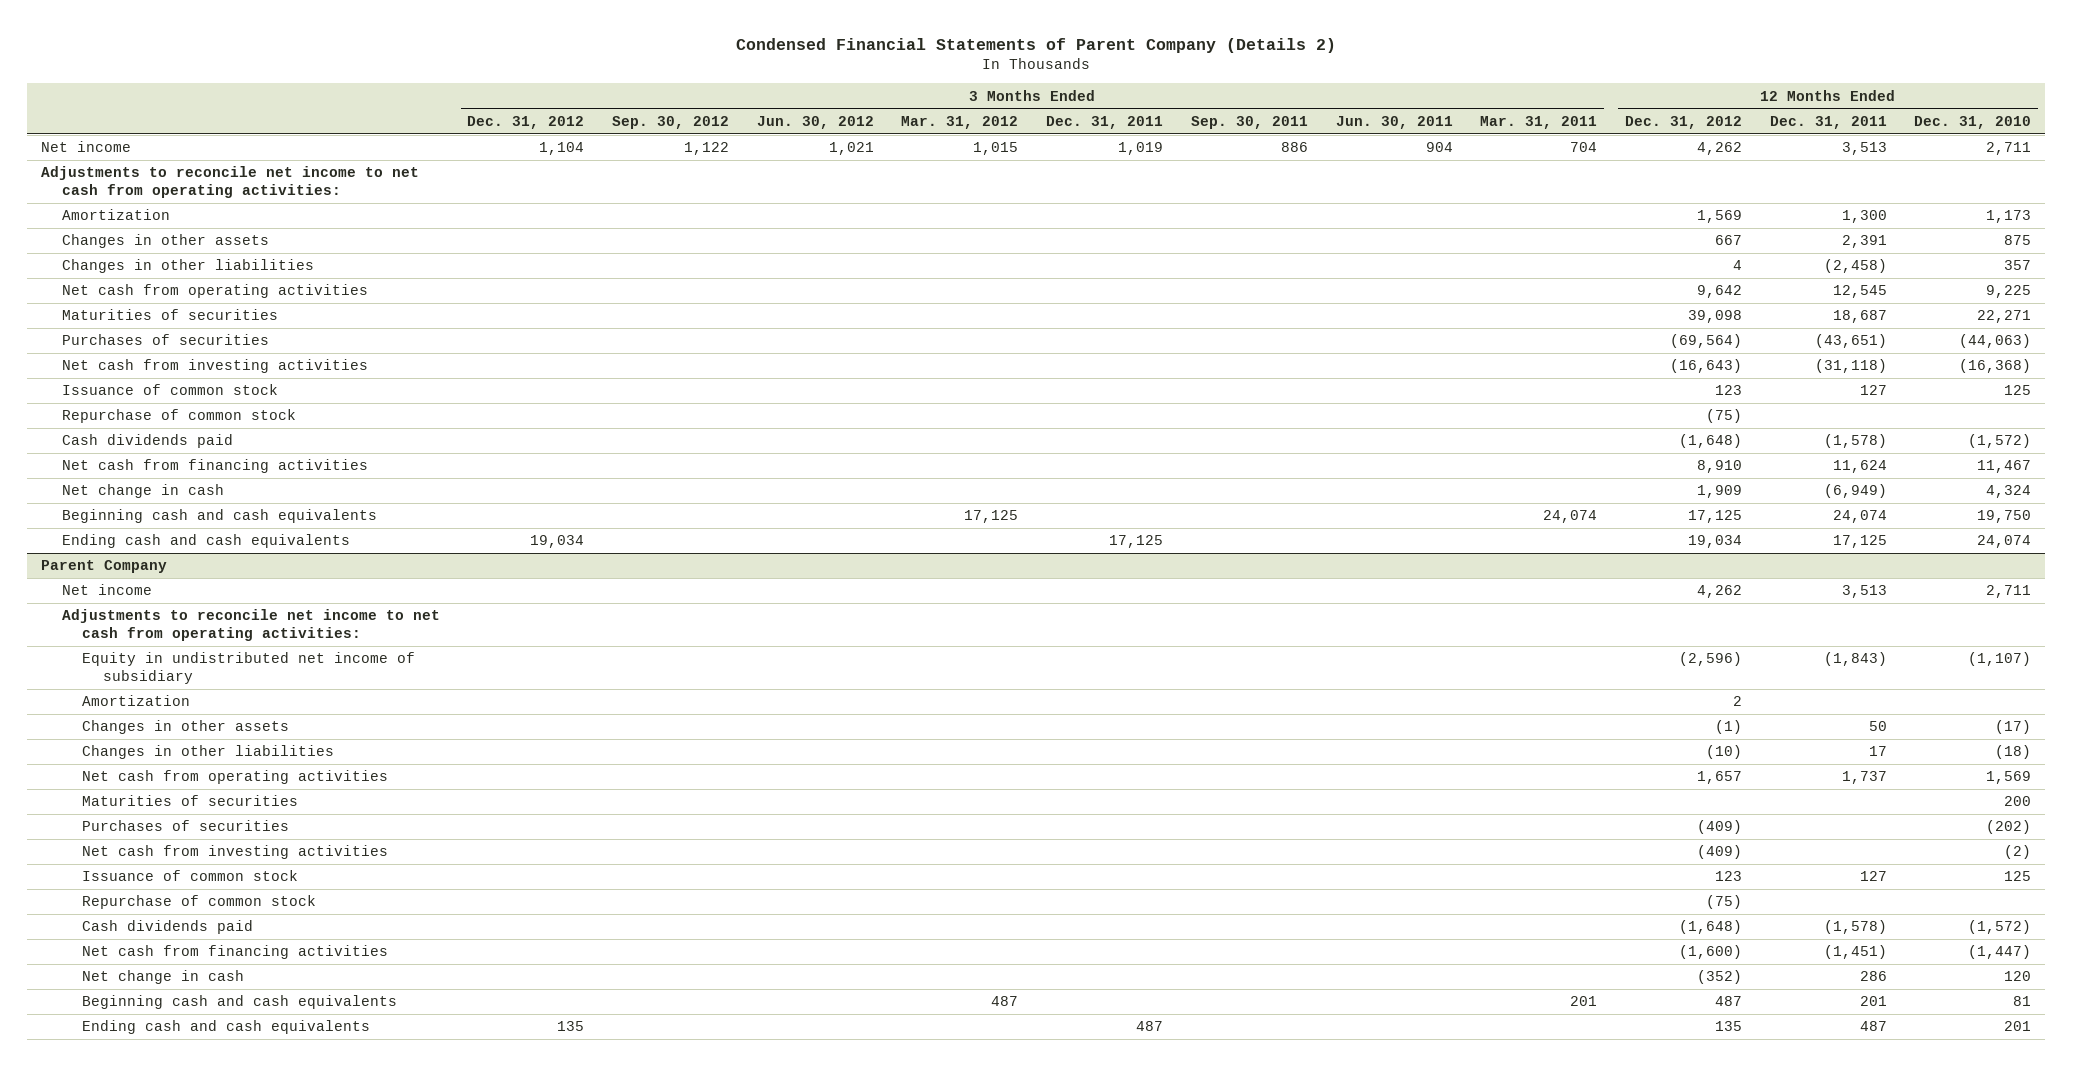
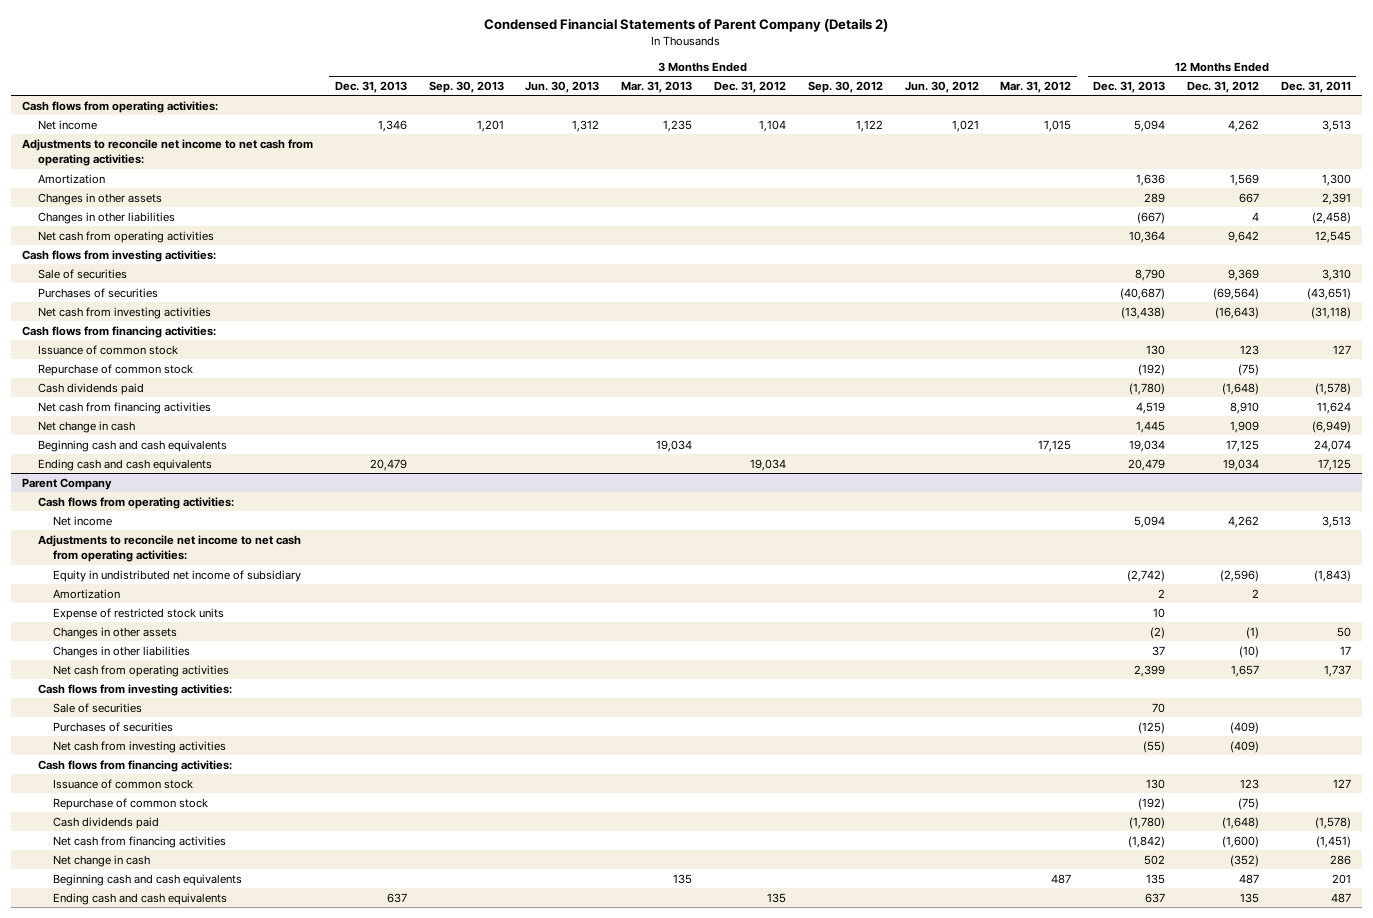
- | 3 Months Ended Dec. 31, 2012 | 3 Months Ended Sep. 30, 2012 | 3 Months Ended Jun. 30, 2012 | 3 Months Ended Mar. 31, 2012 | 3 Months Ended Dec. 31, 2011 | 3 Months Ended Sep. 30, 2011 | 3 Months Ended Jun. 30, 2011 | 3 Months Ended Mar. 31, 2011 | 12 Months Ended Dec. 31, 2012 | 12 Months Ended Dec. 31, 2011 | 12 Months Ended Dec. 31, 2010
+ | 3 Months Ended Dec. 31, 2013 | 3 Months Ended Sep. 30, 2013 | 3 Months Ended Jun. 30, 2013 | 3 Months Ended Mar. 31, 2013 | 3 Months Ended Dec. 31, 2012 | 3 Months Ended Sep. 30, 2012 | 3 Months Ended Jun. 30, 2012 | 3 Months Ended Mar. 31, 2012 | 12 Months Ended Dec. 31, 2013 | 12 Months Ended Dec. 31, 2012 | 12 Months Ended Dec. 31, 2011
+ Cash flows from operating activities:
- Maturities of securities | | | | | | | | | 39,098 | 18,687 | 22,271
+ Cash flows from investing activities:
+ Sale of securities | | | | | | | | | 8,790 | 9,369 | 3,310
+ Cash flows from financing activities:
@ Parent Company
+ Cash flows from operating activities:
+ Expense of restricted stock units | | | | | | | | | 10 | |
- Maturities of securities | | | | | | | | | | | 200
+ Cash flows from investing activities:
+ Sale of securities | | | | | | | | | 70 | |
+ Cash flows from financing activities:

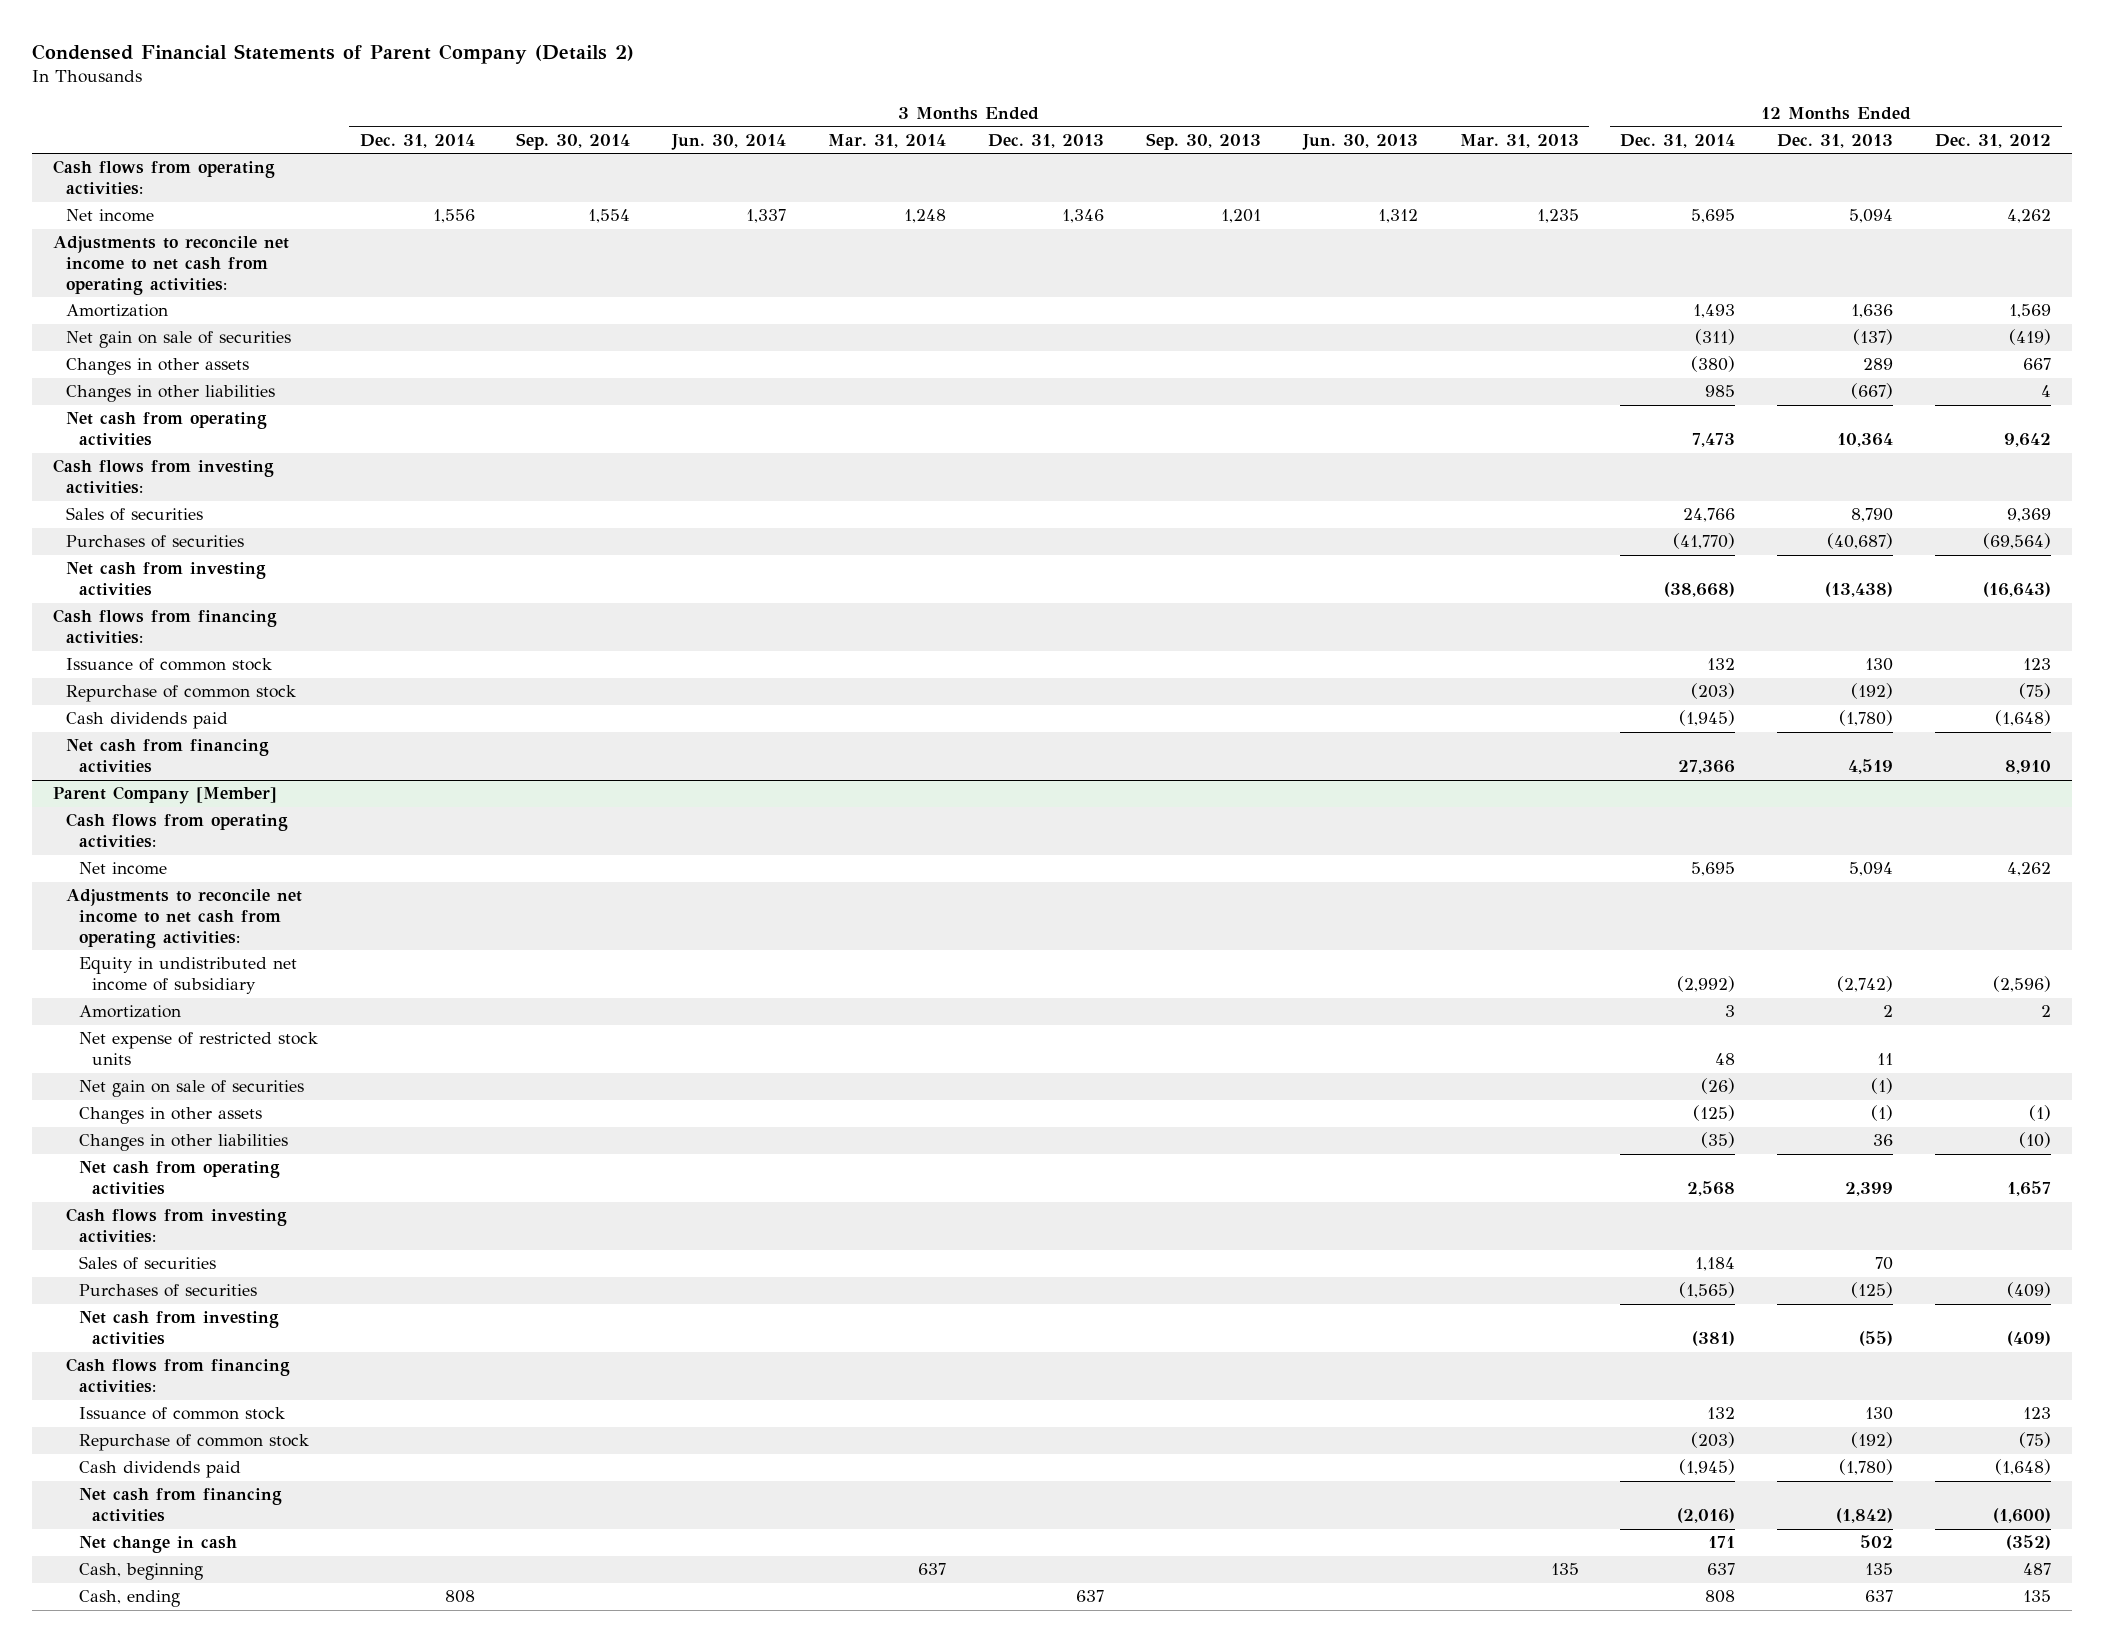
- | 3 Months Ended Dec. 31, 2013 | 3 Months Ended Sep. 30, 2013 | 3 Months Ended Jun. 30, 2013 | 3 Months Ended Mar. 31, 2013 | 3 Months Ended Dec. 31, 2012 | 3 Months Ended Sep. 30, 2012 | 3 Months Ended Jun. 30, 2012 | 3 Months Ended Mar. 31, 2012 | 12 Months Ended Dec. 31, 2013 | 12 Months Ended Dec. 31, 2012 | 12 Months Ended Dec. 31, 2011
+ | 3 Months Ended Dec. 31, 2014 | 3 Months Ended Sep. 30, 2014 | 3 Months Ended Jun. 30, 2014 | 3 Months Ended Mar. 31, 2014 | 3 Months Ended Dec. 31, 2013 | 3 Months Ended Sep. 30, 2013 | 3 Months Ended Jun. 30, 2013 | 3 Months Ended Mar. 31, 2013 | 12 Months Ended Dec. 31, 2014 | 12 Months Ended Dec. 31, 2013 | 12 Months Ended Dec. 31, 2012
+ Net gain on sale of securities | | | | | | | | | (311) | (137) | (419)
- Sale of securities | | | | | | | | | 8,790 | 9,369 | 3,310
+ Sales of securities | | | | | | | | | 24,766 | 8,790 | 9,369
- Net change in cash | | | | | | | | | 1,445 | 1,909 | (6,949)
- Beginning cash and cash equivalents | | | | 19,034 | | | | 17,125 | 19,034 | 17,125 | 24,074
- Ending cash and cash equivalents | 20,479 | | | | 19,034 | | | | 20,479 | 19,034 | 17,125
- Parent Company
+ Parent Company [Member]
- Expense of restricted stock units | | | | | | | | | 10 | |
- Changes in other assets | | | | | | | | | (2) | (1) | 50
- Changes in other liabilities | | | | | | | | | 37 | (10) | 17
+ Net expense of restricted stock units | | | | | | | | | 48 | 11 |
+ Net gain on sale of securities | | | | | | | | | (26) | (1) |
+ Changes in other assets | | | | | | | | | (125) | (1) | (1)
+ Changes in other liabilities | | | | | | | | | (35) | 36 | (10)
- Sale of securities | | | | | | | | | 70 | |
+ Sales of securities | | | | | | | | | 1,184 | 70 |
- Beginning cash and cash equivalents | | | | 135 | | | | 487 | 135 | 487 | 201
- Ending cash and cash equivalents | 637 | | | | 135 | | | | 637 | 135 | 487
+ Cash, beginning | | | | 637 | | | | 135 | 637 | 135 | 487
+ Cash, ending | 808 | | | | 637 | | | | 808 | 637 | 135

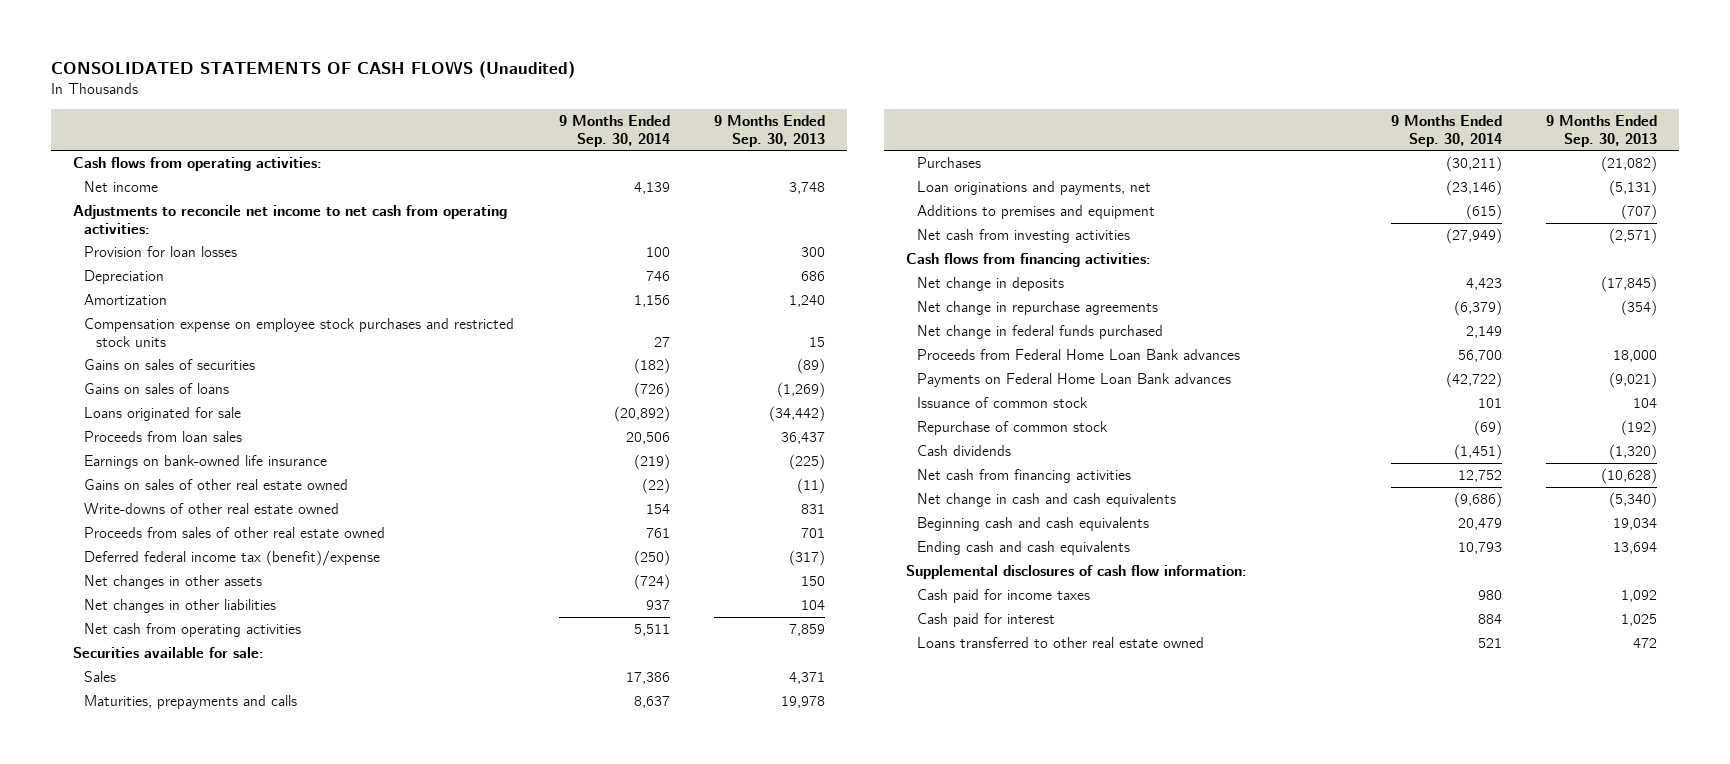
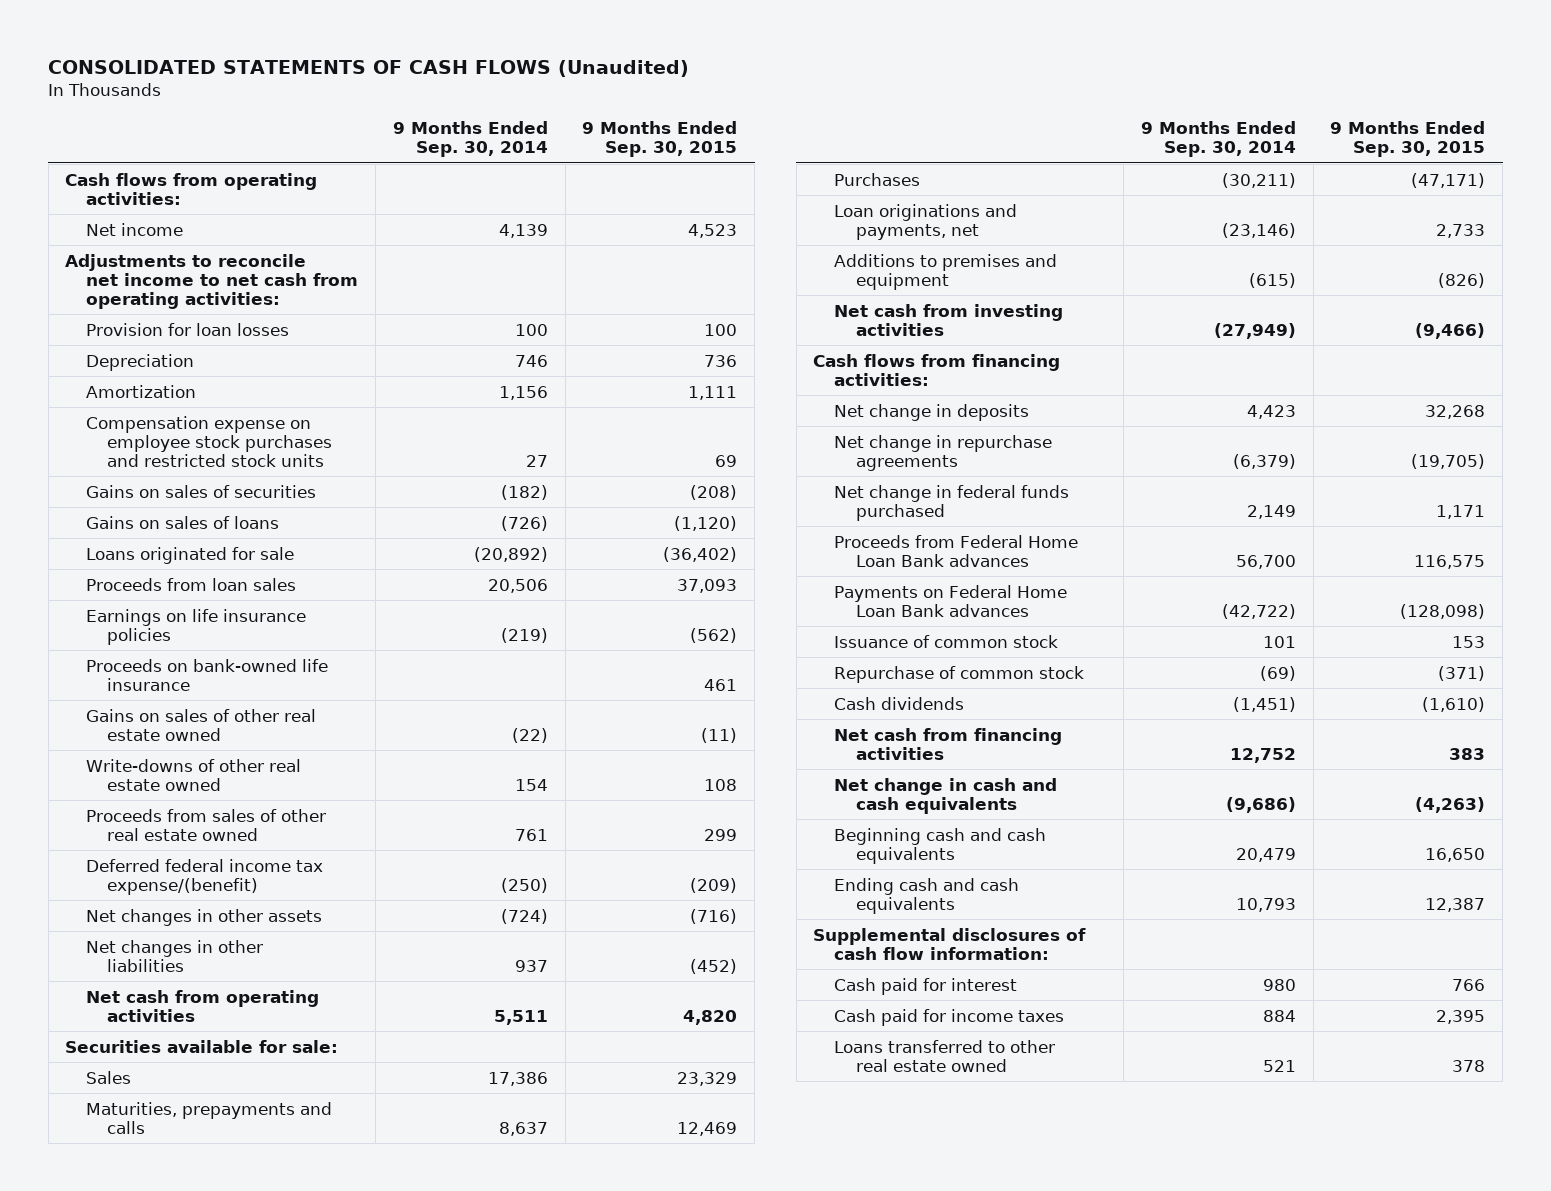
- | 9 Months Ended Sep. 30, 2014 | 9 Months Ended Sep. 30, 2013
+ | 9 Months Ended Sep. 30, 2014 | 9 Months Ended Sep. 30, 2015
- Earnings on bank-owned life insurance | (219) | (225)
+ Earnings on life insurance policies | (219) | (562)
+ Proceeds on bank-owned life insurance | | 461
- Deferred federal income tax (benefit)/expense | (250) | (317)
+ Deferred federal income tax expense/(benefit) | (250) | (209)
- Cash paid for income taxes | 980 | 1,092
- Cash paid for interest | 884 | 1,025
+ Cash paid for interest | 980 | 766
+ Cash paid for income taxes | 884 | 2,395

